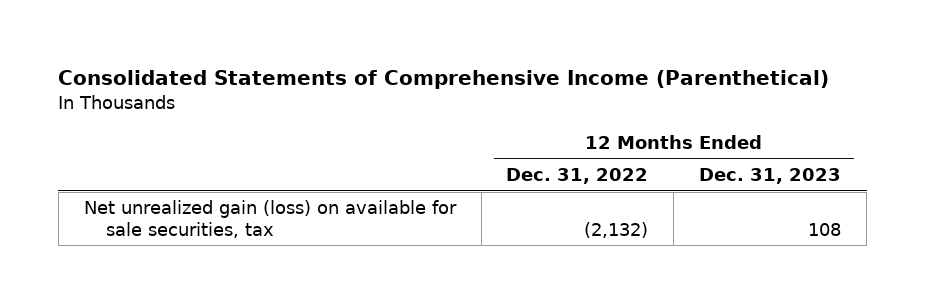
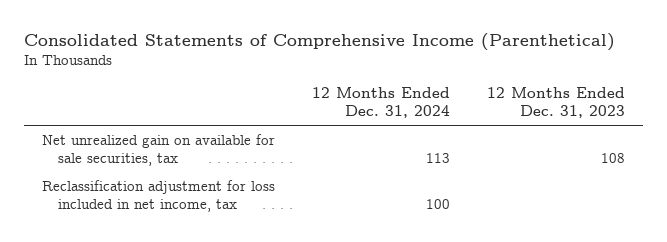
- | 12 Months Ended Dec. 31, 2022 | 12 Months Ended Dec. 31, 2023
+ | 12 Months Ended Dec. 31, 2024 | 12 Months Ended Dec. 31, 2023
- Net unrealized gain (loss) on available for sale securities, tax | (2,132) | 108
+ Net unrealized gain on available for sale securities, tax | 113 | 108
+ Reclassification adjustment for loss included in net income, tax | 100 |

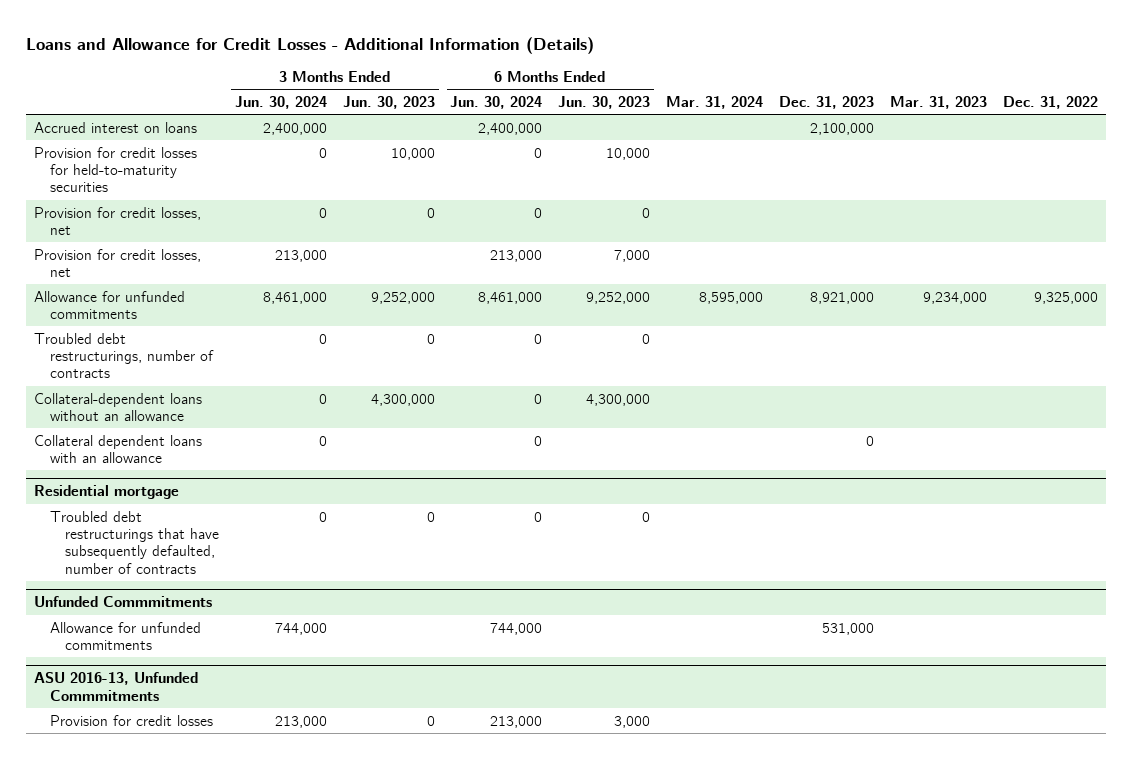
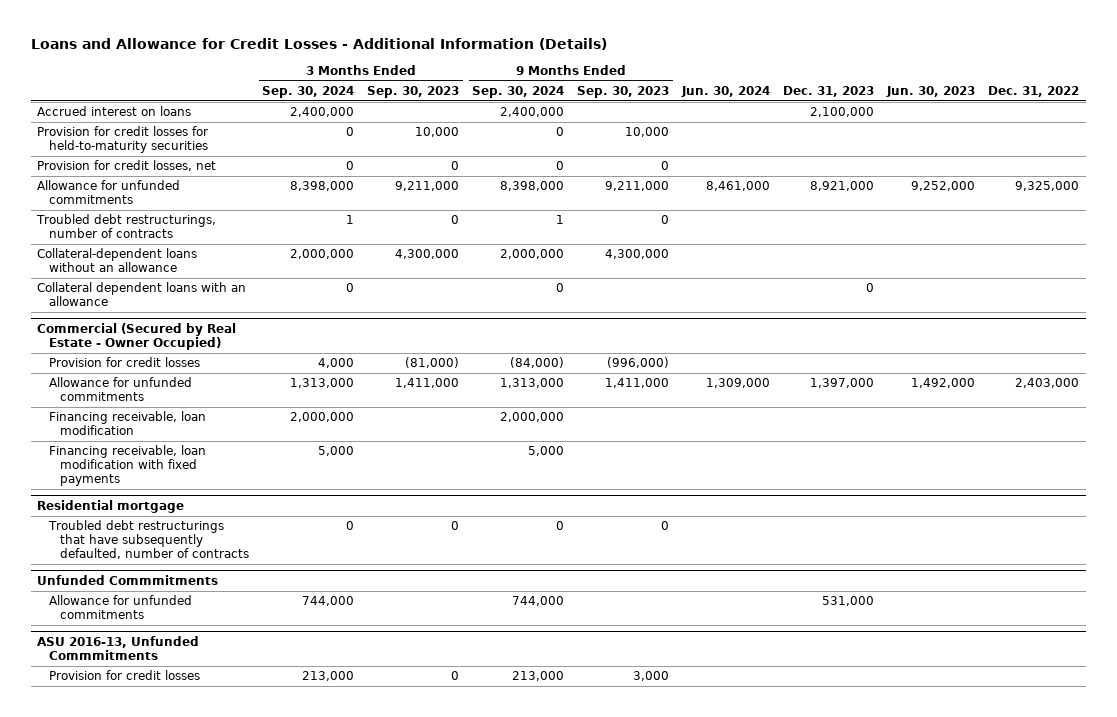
- | 3 Months Ended Jun. 30, 2024 | 3 Months Ended Jun. 30, 2023 | 6 Months Ended Jun. 30, 2024 | 6 Months Ended Jun. 30, 2023 | Mar. 31, 2024 | Dec. 31, 2023 | Mar. 31, 2023 | Dec. 31, 2022
+ | 3 Months Ended Sep. 30, 2024 | 3 Months Ended Sep. 30, 2023 | 9 Months Ended Sep. 30, 2024 | 9 Months Ended Sep. 30, 2023 | Jun. 30, 2024 | Dec. 31, 2023 | Jun. 30, 2023 | Dec. 31, 2022
- Provision for credit losses, net | 213,000 | | 213,000 | 7,000 | | | |
+ Commercial (Secured by Real Estate - Owner Occupied)
+ Provision for credit losses | 4,000 | (81,000) | (84,000) | (996,000) | | | |
+ Allowance for unfunded commitments | 1,313,000 | 1,411,000 | 1,313,000 | 1,411,000 | 1,309,000 | 1,397,000 | 1,492,000 | 2,403,000
+ Financing receivable, loan modification | 2,000,000 | | 2,000,000 | | | | |
+ Financing receivable, loan modification with fixed payments | 5,000 | | 5,000 | | | | |

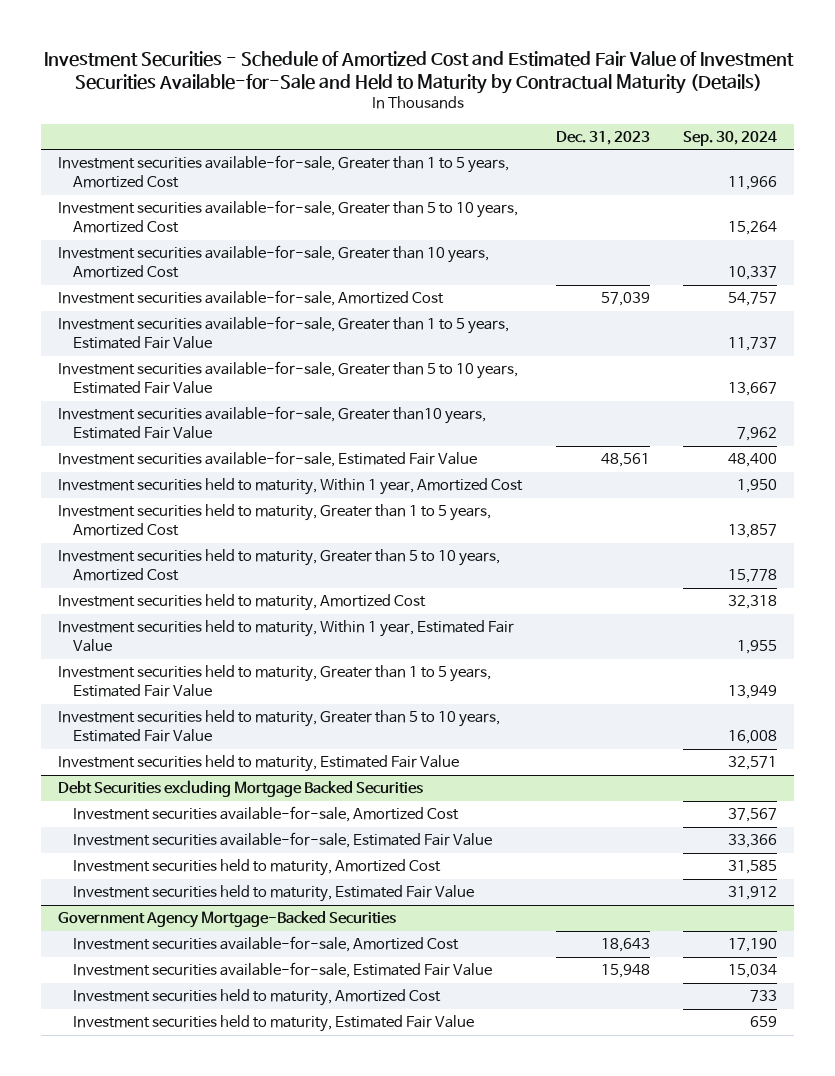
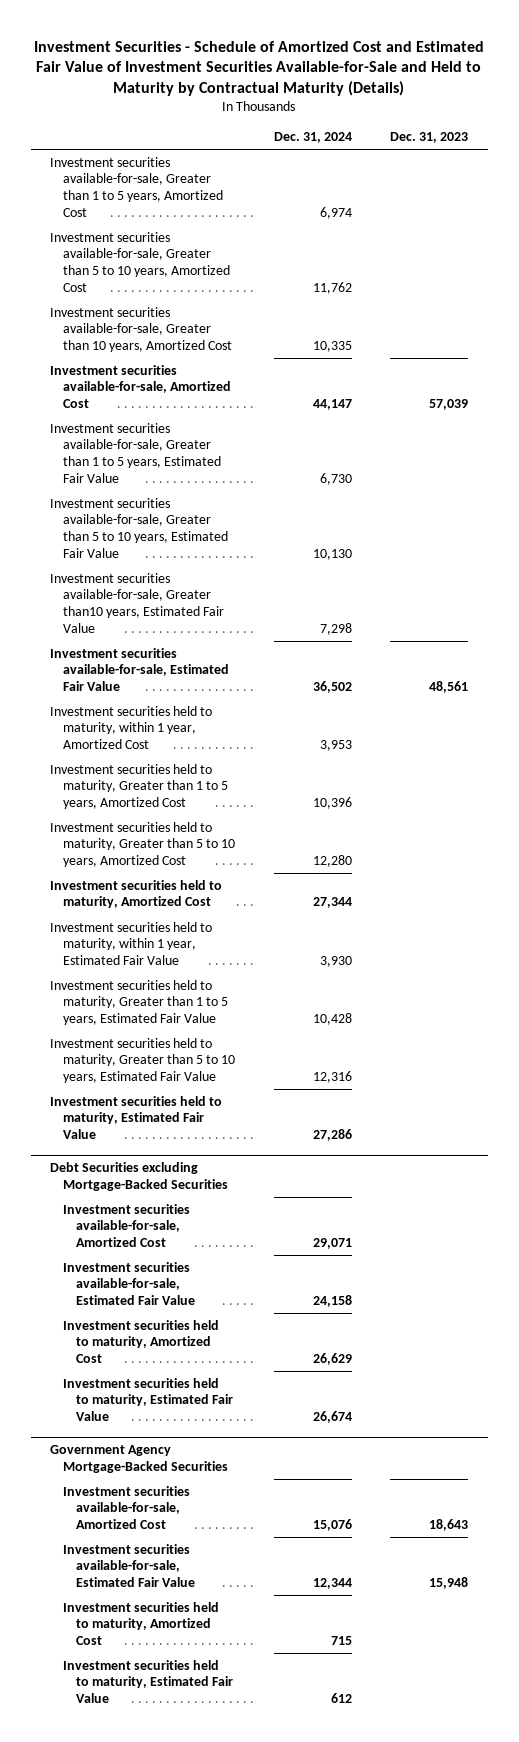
- | Dec. 31, 2023 | Sep. 30, 2024
+ | Dec. 31, 2024 | Dec. 31, 2023
- Investment securities held to maturity, Within 1 year, Amortized Cost | | 1,950
+ Investment securities held to maturity, within 1 year, Amortized Cost | 3,953 |
- Investment securities held to maturity, Within 1 year, Estimated Fair Value | | 1,955
+ Investment securities held to maturity, within 1 year, Estimated Fair Value | 3,930 |
- Debt Securities excluding Mortgage Backed Securities
+ Debt Securities excluding Mortgage-Backed Securities

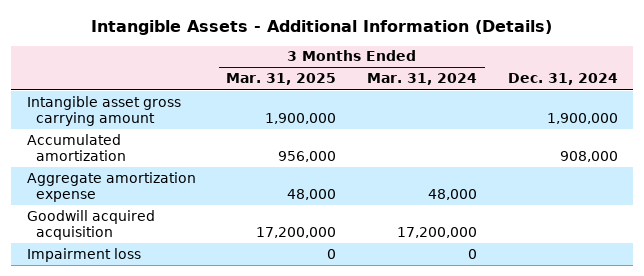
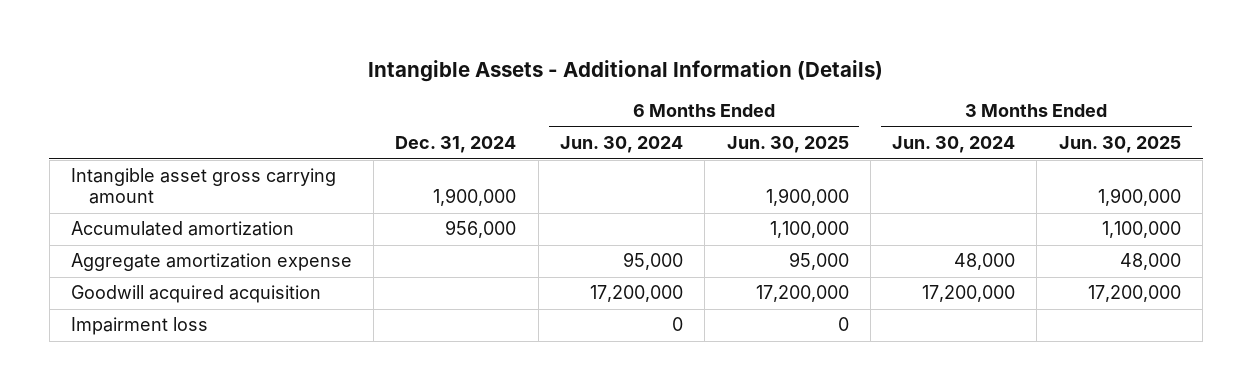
- | 3 Months Ended Mar. 31, 2025 | 3 Months Ended Mar. 31, 2024 | Dec. 31, 2024
+ | Dec. 31, 2024 | 6 Months Ended Jun. 30, 2024 | 6 Months Ended Jun. 30, 2025 | 3 Months Ended Jun. 30, 2024 | 3 Months Ended Jun. 30, 2025
- Accumulated amortization | 956,000 | | 908,000
+ Accumulated amortization | 956,000 | | 1,100,000 | | 1,100,000

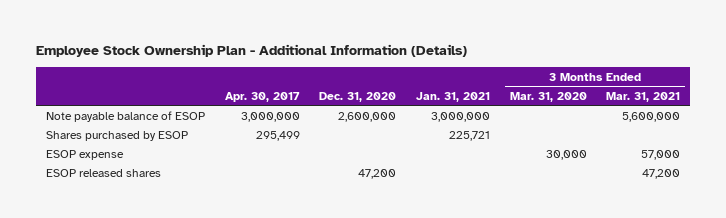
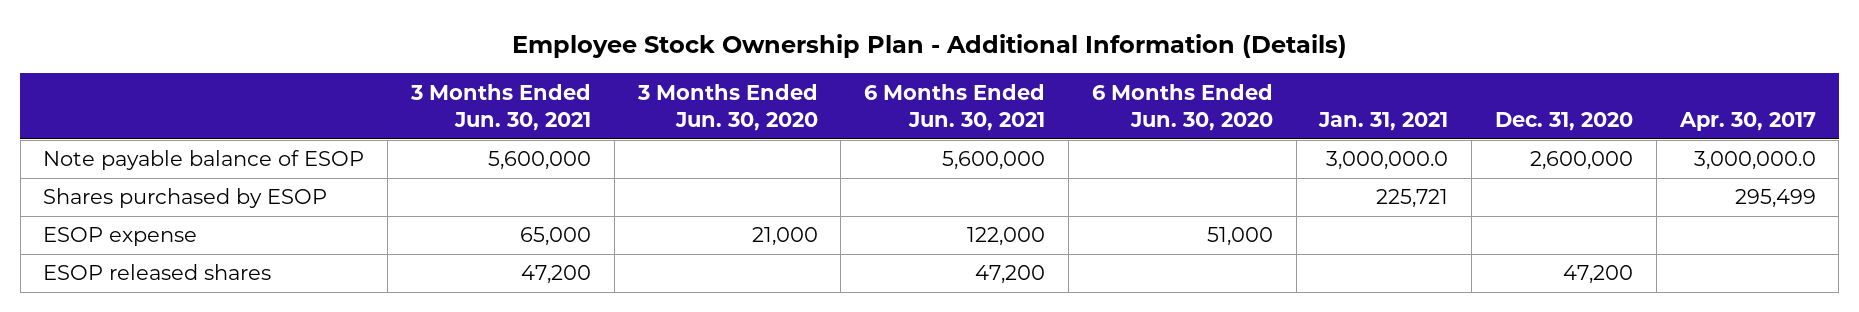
- | Apr. 30, 2017 | Dec. 31, 2020 | Jan. 31, 2021 | 3 Months Ended Mar. 31, 2020 | 3 Months Ended Mar. 31, 2021
+ | 3 Months Ended Jun. 30, 2021 | 3 Months Ended Jun. 30, 2020 | 6 Months Ended Jun. 30, 2021 | 6 Months Ended Jun. 30, 2020 | Jan. 31, 2021 | Dec. 31, 2020 | Apr. 30, 2017
- Note payable balance of ESOP | 3,000,000 | 2,600,000 | 3,000,000 | | 5,600,000
+ Note payable balance of ESOP | 5,600,000 | | 5,600,000 | | 3,000,000.0 | 2,600,000 | 3,000,000.0

